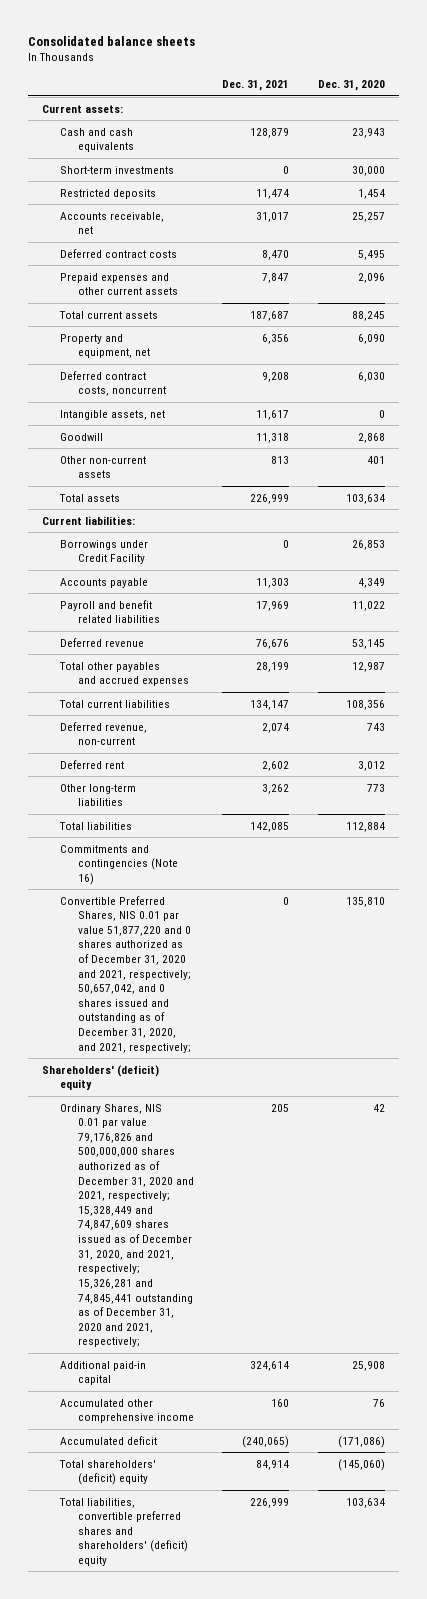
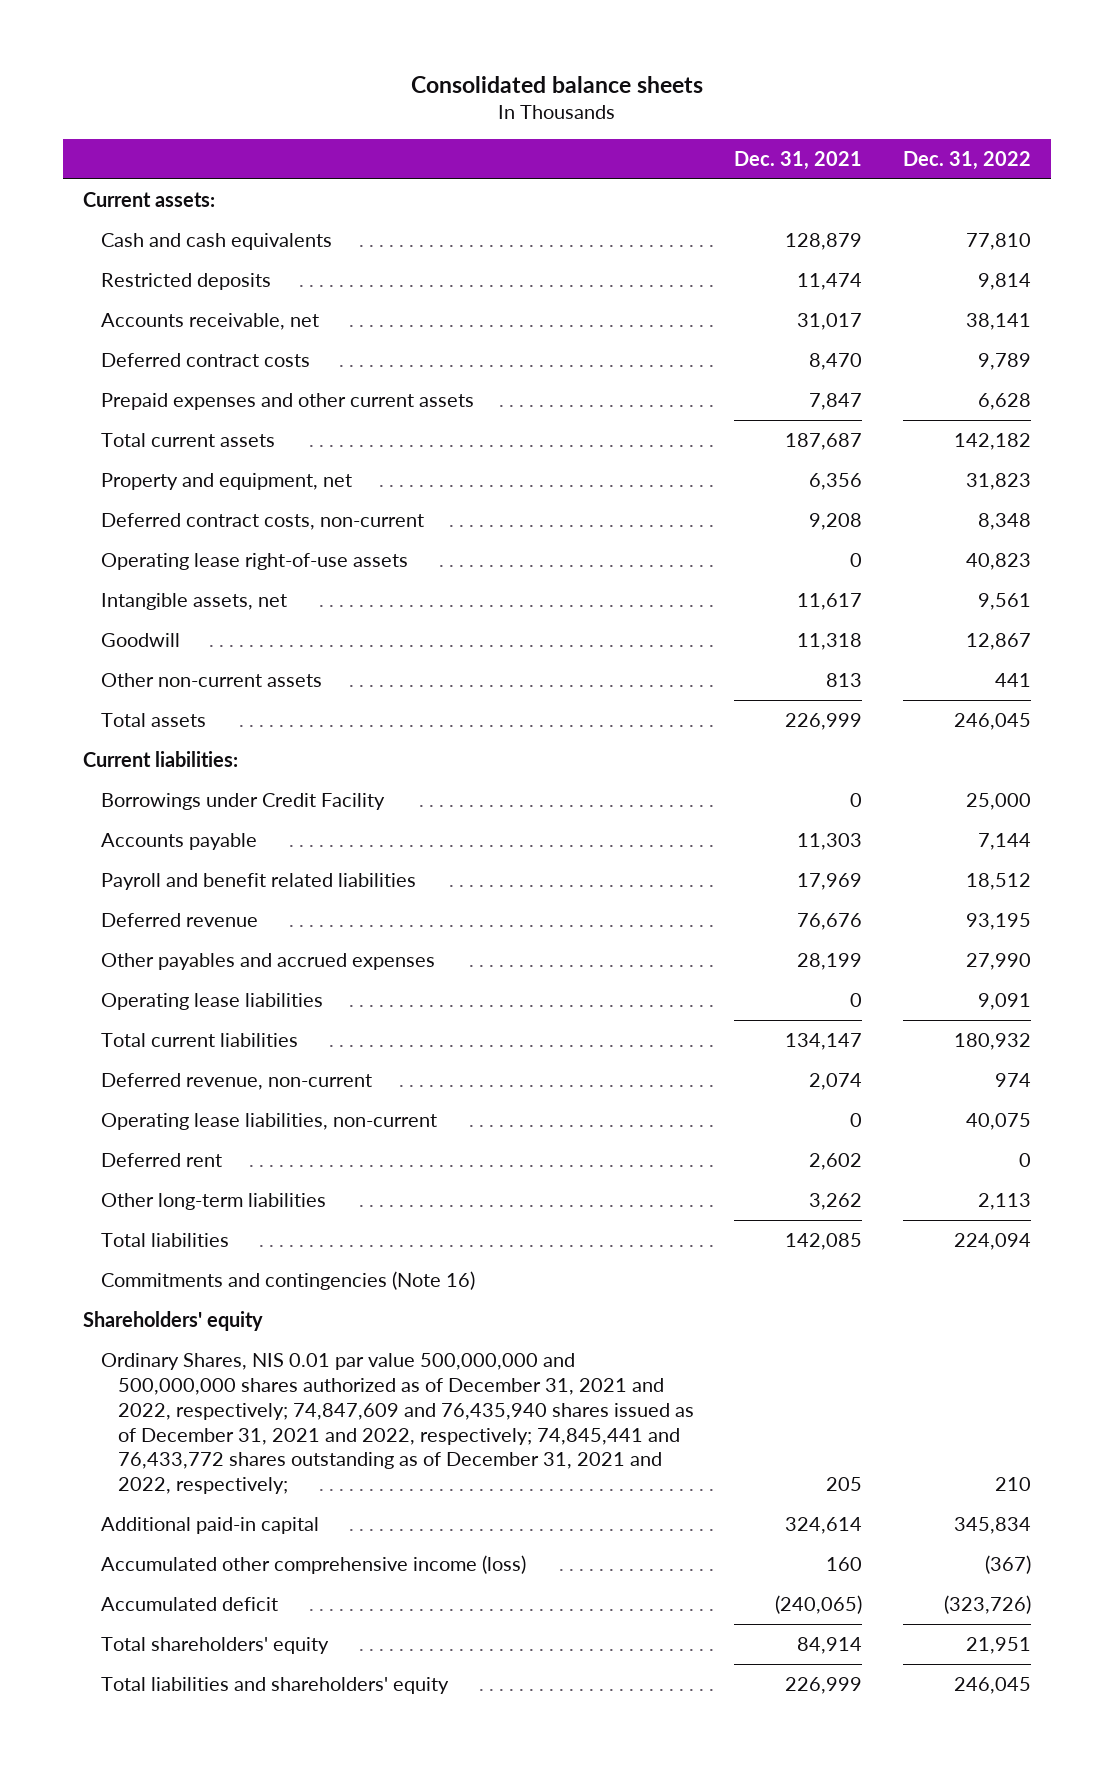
- | Dec. 31, 2021 | Dec. 31, 2020
+ | Dec. 31, 2021 | Dec. 31, 2022
- Short-term investments | 0 | 30,000
- Deferred contract costs, noncurrent | 9,208 | 6,030
+ Deferred contract costs, non-current | 9,208 | 8,348
+ Operating lease right-of-use assets | 0 | 40,823
- Total other payables and accrued expenses | 28,199 | 12,987
+ Other payables and accrued expenses | 28,199 | 27,990
+ Operating lease liabilities | 0 | 9,091
+ Operating lease liabilities, non-current | 0 | 40,075
- Convertible Preferred Shares, NIS 0.01 par value 51,877,220 and 0 shares authorized as of December 31, 2020 and 2021, respectively; 50,657,042, and 0 shares issued and outstanding as of December 31, 2020, and 2021, respectively; | 0 | 135,810
- Shareholders' (deficit) equity
- Ordinary Shares, NIS 0.01 par value 79,176,826 and 500,000,000 shares authorized as of December 31, 2020 and 2021, respectively; 15,328,449 and 74,847,609 shares issued as of December 31, 2020, and 2021, respectively; 15,326,281 and 74,845,441 outstanding as of December 31, 2020 and 2021, respectively; | 205 | 42
+ Shareholders' equity
+ Ordinary Shares, NIS 0.01 par value 500,000,000 and 500,000,000 shares authorized as of December 31, 2021 and 2022, respectively; 74,847,609 and 76,435,940 shares issued as of December 31, 2021 and 2022, respectively; 74,845,441 and 76,433,772 shares outstanding as of December 31, 2021 and 2022, respectively; | 205 | 210
- Accumulated other comprehensive income | 160 | 76
+ Accumulated other comprehensive income (loss) | 160 | (367)
- Total shareholders' (deficit) equity | 84,914 | (145,060)
- Total liabilities, convertible preferred shares and shareholders' (deficit) equity | 226,999 | 103,634
+ Total shareholders' equity | 84,914 | 21,951
+ Total liabilities and shareholders' equity | 226,999 | 246,045

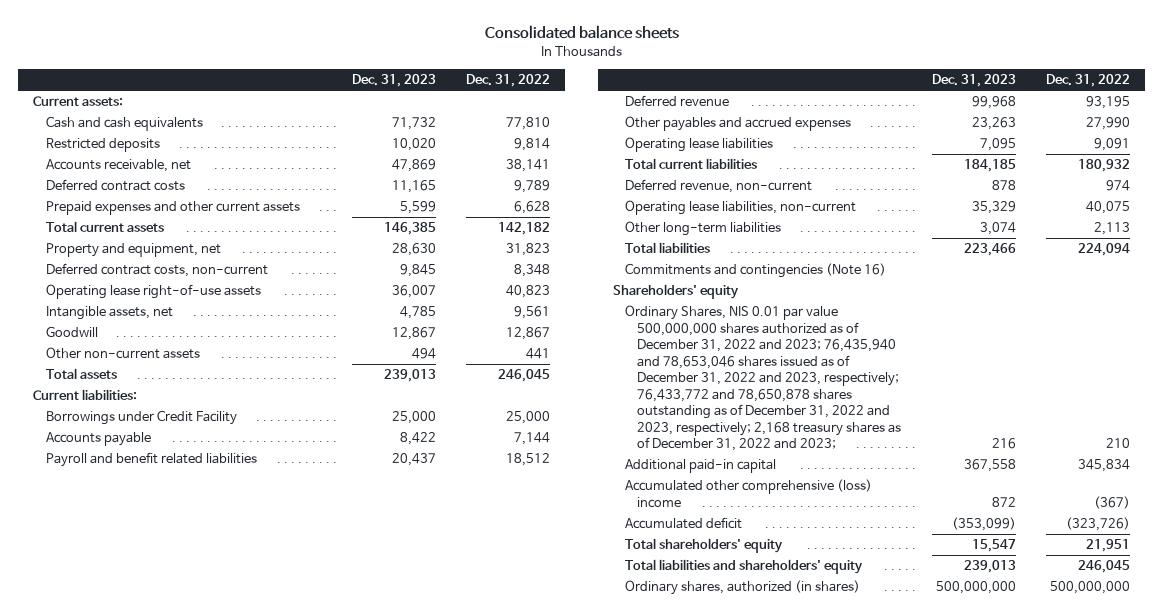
- | Dec. 31, 2021 | Dec. 31, 2022
+ | Dec. 31, 2023 | Dec. 31, 2022
- Deferred rent | 2,602 | 0
- Ordinary Shares, NIS 0.01 par value 500,000,000 and 500,000,000 shares authorized as of December 31, 2021 and 2022, respectively; 74,847,609 and 76,435,940 shares issued as of December 31, 2021 and 2022, respectively; 74,845,441 and 76,433,772 shares outstanding as of December 31, 2021 and 2022, respectively; | 205 | 210
+ Ordinary Shares, NIS 0.01 par value 500,000,000 shares authorized as of December 31, 2022 and 2023; 76,435,940 and 78,653,046 shares issued as of December 31, 2022 and 2023, respectively; 76,433,772 and 78,650,878 shares outstanding as of December 31, 2022 and 2023, respectively; 2,168 treasury shares as of December 31, 2022 and 2023; | 216 | 210
- Accumulated other comprehensive income (loss) | 160 | (367)
+ Accumulated other comprehensive (loss) income | 872 | (367)
+ Ordinary shares, authorized (in shares) | 500,000,000 | 500,000,000

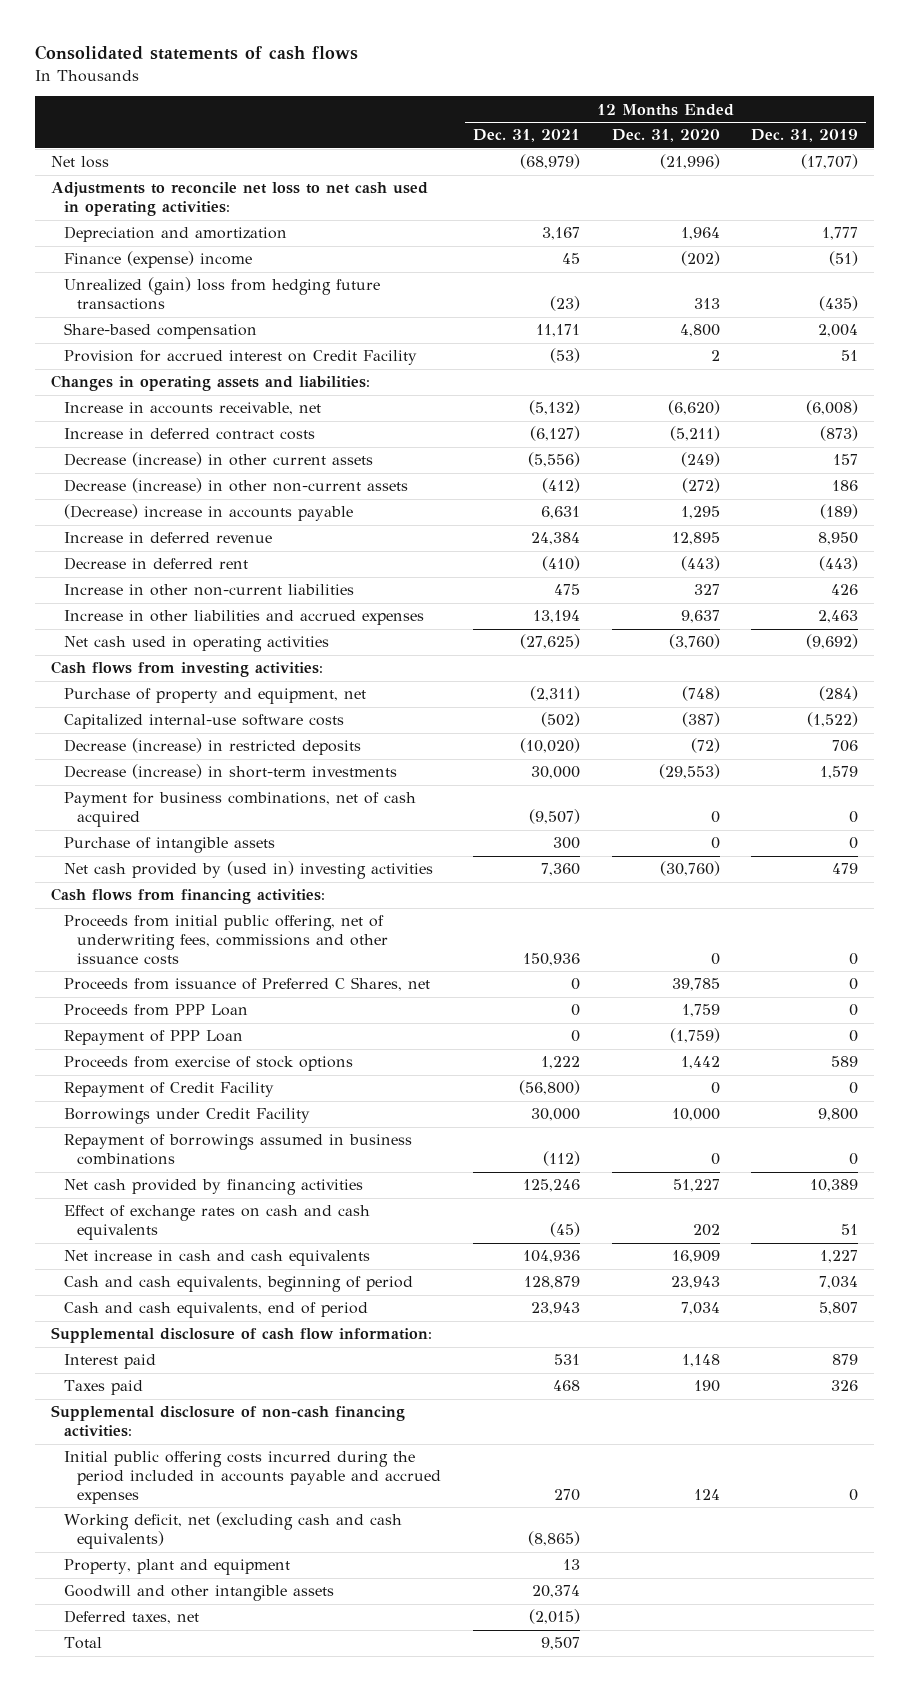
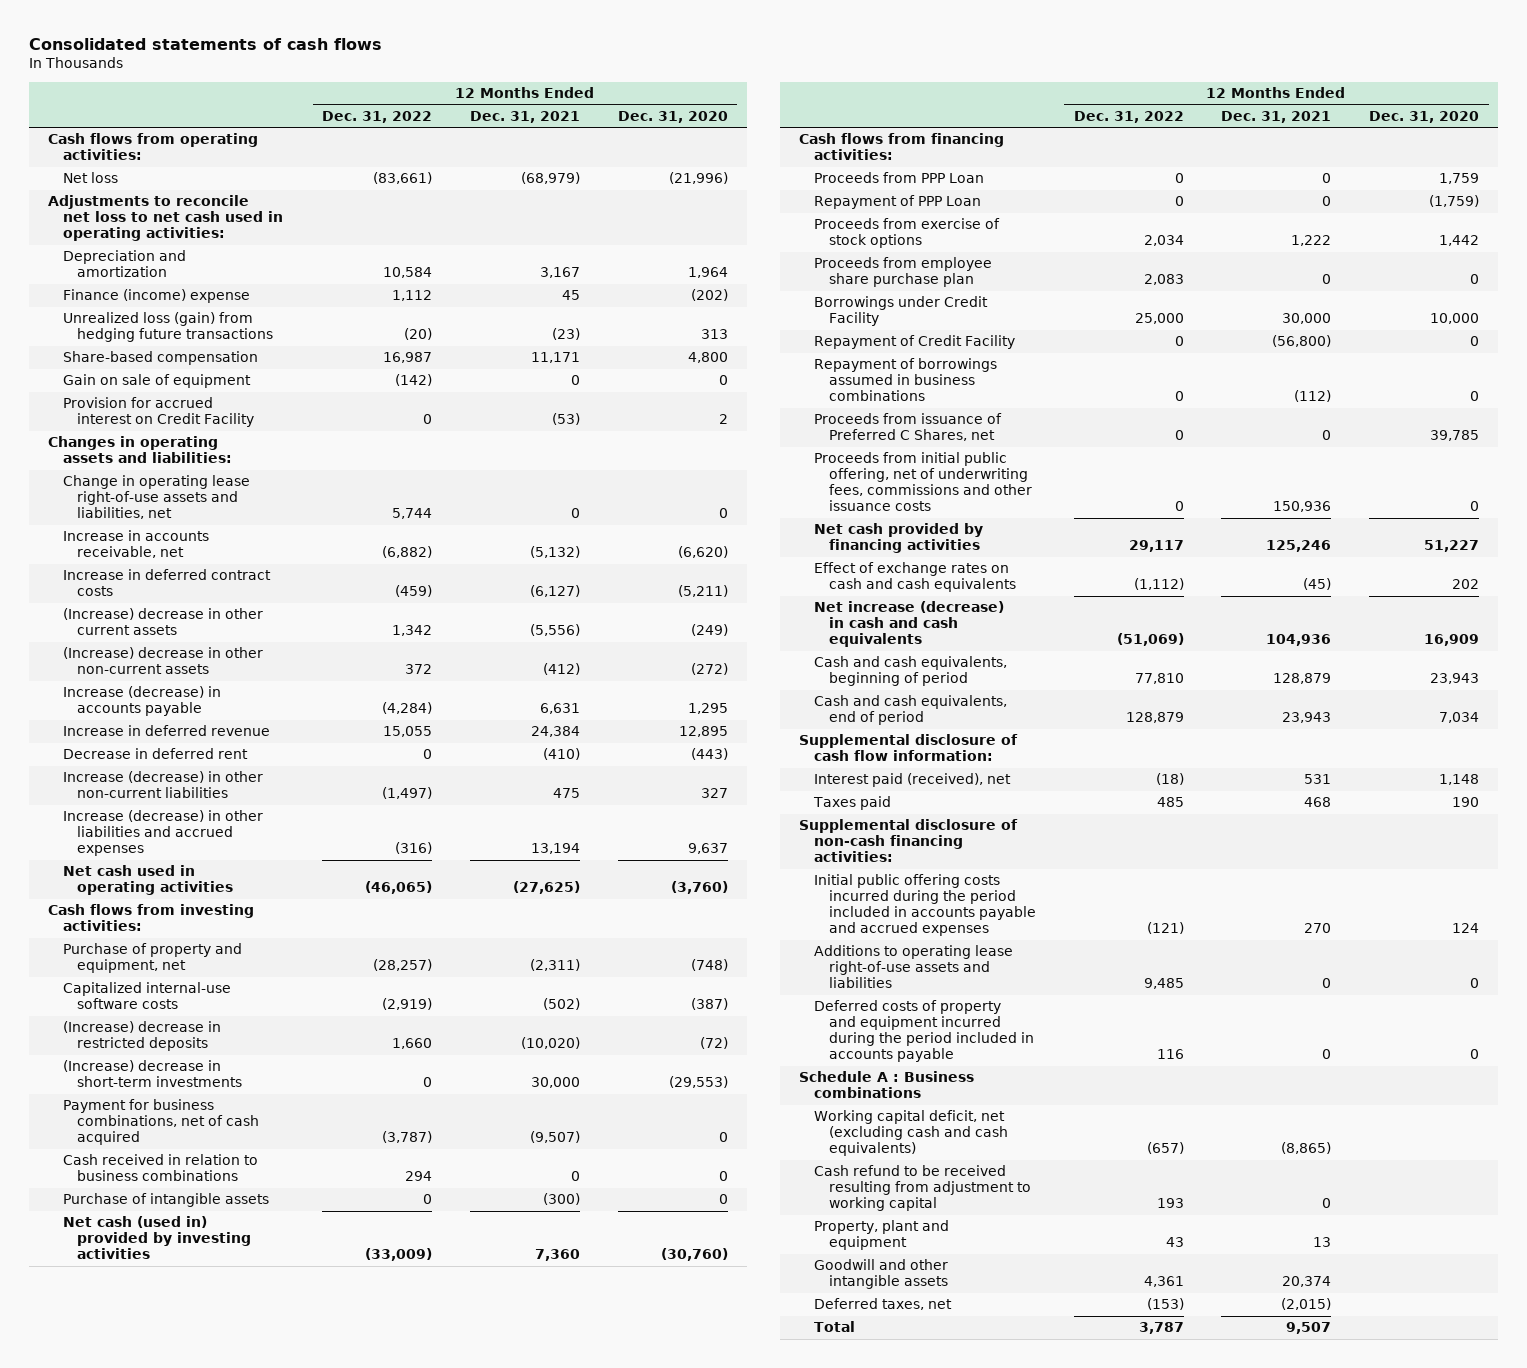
- | 12 Months Ended Dec. 31, 2021 | 12 Months Ended Dec. 31, 2020 | 12 Months Ended Dec. 31, 2019
+ | 12 Months Ended Dec. 31, 2022 | 12 Months Ended Dec. 31, 2021 | 12 Months Ended Dec. 31, 2020
+ Cash flows from operating activities:
- Finance (expense) income | 45 | (202) | (51)
- Unrealized (gain) loss from hedging future transactions | (23) | 313 | (435)
+ Finance (income) expense | 1,112 | 45 | (202)
+ Unrealized loss (gain) from hedging future transactions | (20) | (23) | 313
+ Gain on sale of equipment | (142) | 0 | 0
+ Change in operating lease right-of-use assets and liabilities, net | 5,744 | 0 | 0
- Decrease (increase) in other current assets | (5,556) | (249) | 157
- Decrease (increase) in other non-current assets | (412) | (272) | 186
- (Decrease) increase in accounts payable | 6,631 | 1,295 | (189)
+ (Increase) decrease in other current assets | 1,342 | (5,556) | (249)
+ (Increase) decrease in other non-current assets | 372 | (412) | (272)
+ Increase (decrease) in accounts payable | (4,284) | 6,631 | 1,295
- Increase in other non-current liabilities | 475 | 327 | 426
- Increase in other liabilities and accrued expenses | 13,194 | 9,637 | 2,463
+ Increase (decrease) in other non-current liabilities | (1,497) | 475 | 327
+ Increase (decrease) in other liabilities and accrued expenses | (316) | 13,194 | 9,637
- Decrease (increase) in restricted deposits | (10,020) | (72) | 706
- Decrease (increase) in short-term investments | 30,000 | (29,553) | 1,579
+ (Increase) decrease in restricted deposits | 1,660 | (10,020) | (72)
+ (Increase) decrease in short-term investments | 0 | 30,000 | (29,553)
- Purchase of intangible assets | 300 | 0 | 0
- Net cash provided by (used in) investing activities | 7,360 | (30,760) | 479
+ Cash received in relation to business combinations | 294 | 0 | 0
+ Purchase of intangible assets | 0 | (300) | 0
+ Net cash (used in) provided by investing activities | (33,009) | 7,360 | (30,760)
+ Proceeds from employee share purchase plan | 2,083 | 0 | 0
moved down: Repayment of Credit Facility | 0 | (56,800) | 0
moved down: Proceeds from issuance of Preferred C Shares, net | 0 | 0 | 39,785
moved down: Proceeds from initial public offering, net of underwriting fees, commissions and other issuance costs | 0 | 150,936 | 0
- Net increase in cash and cash equivalents | 104,936 | 16,909 | 1,227
+ Net increase (decrease) in cash and cash equivalents | (51,069) | 104,936 | 16,909
- Interest paid | 531 | 1,148 | 879
+ Interest paid (received), net | (18) | 531 | 1,148
- Working deficit, net (excluding cash and cash equivalents) | (8,865) | |
+ Additions to operating lease right-of-use assets and liabilities | 9,485 | 0 | 0
+ Deferred costs of property and equipment incurred during the period included in accounts payable | 116 | 0 | 0
+ Schedule A : Business combinations
+ Working capital deficit, net (excluding cash and cash equivalents) | (657) | (8,865) |
+ Cash refund to be received resulting from adjustment to working capital | 193 | 0 |

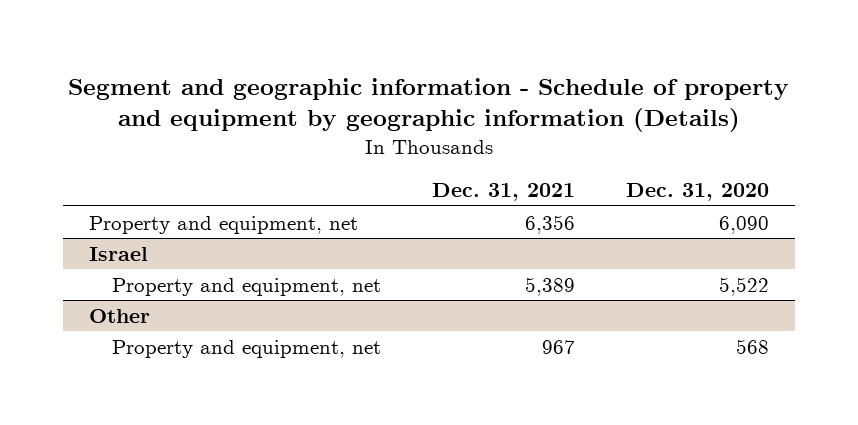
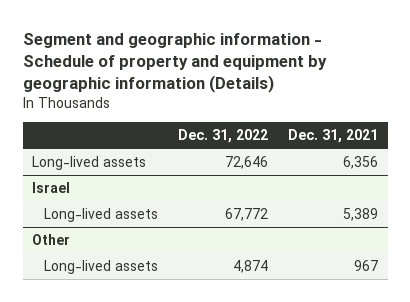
- | Dec. 31, 2021 | Dec. 31, 2020
+ | Dec. 31, 2022 | Dec. 31, 2021
- Property and equipment, net | 6,356 | 6,090
+ Long-lived assets | 72,646 | 6,356
@ Israel
- Property and equipment, net | 5,389 | 5,522
+ Long-lived assets | 67,772 | 5,389
@ Other
- Property and equipment, net | 967 | 568
+ Long-lived assets | 4,874 | 967

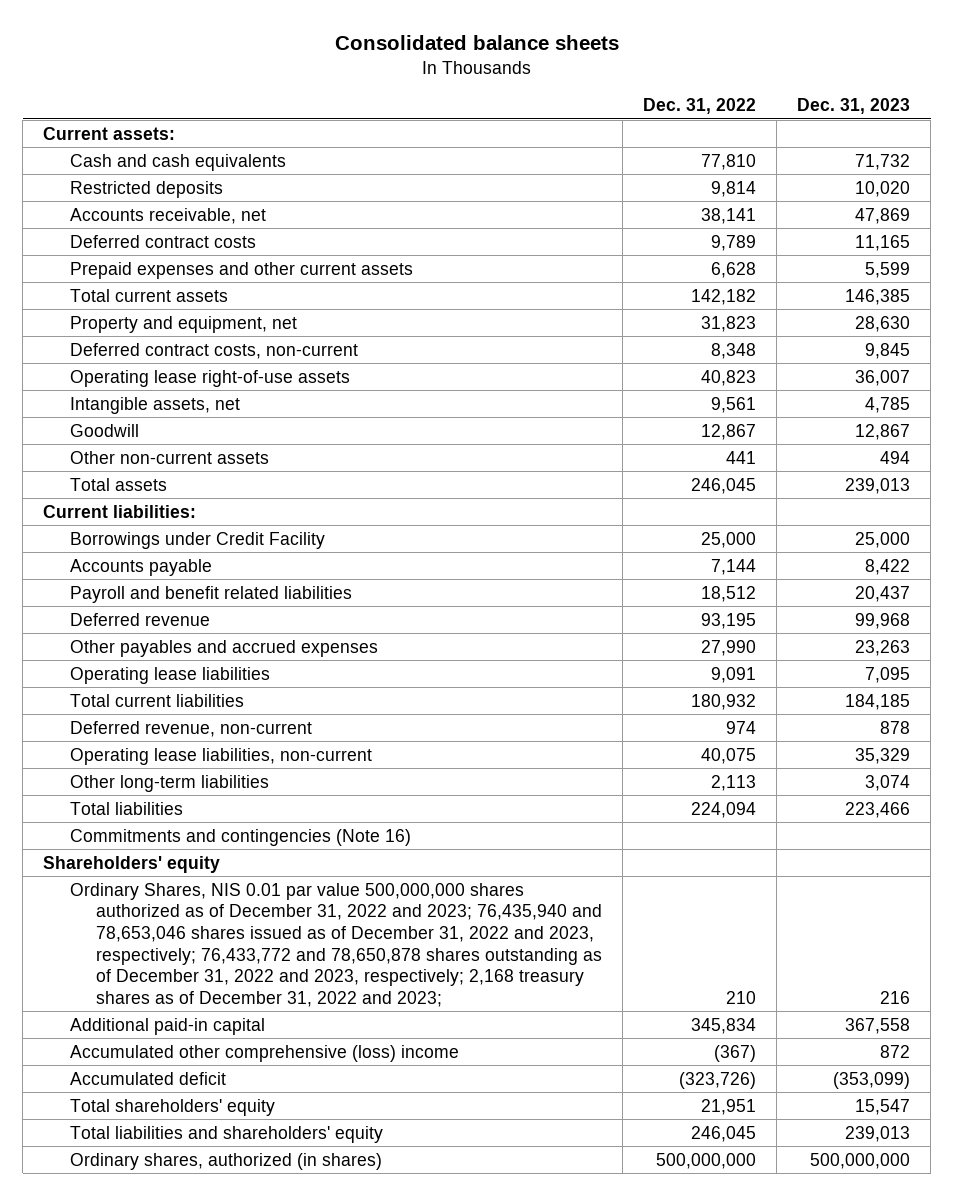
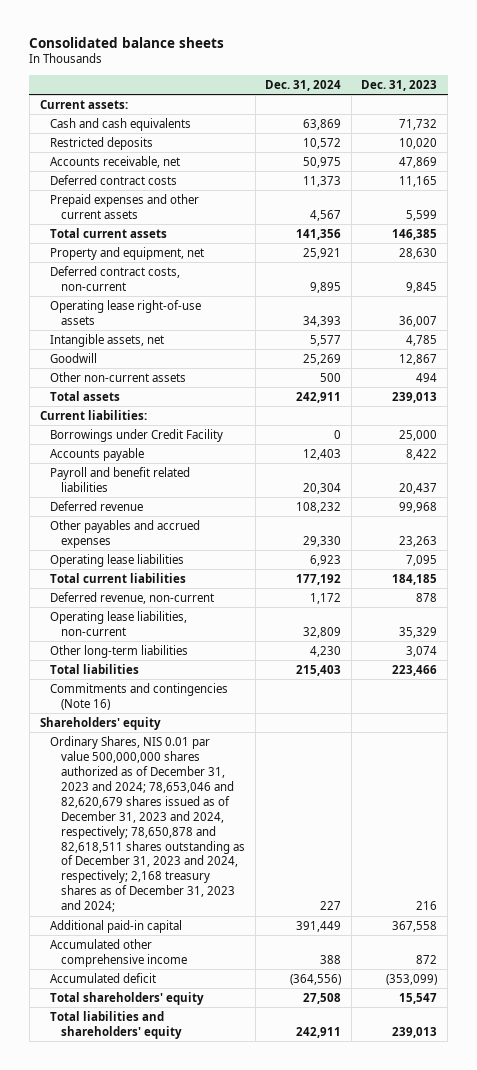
- | Dec. 31, 2022 | Dec. 31, 2023
+ | Dec. 31, 2024 | Dec. 31, 2023
- Ordinary Shares, NIS 0.01 par value 500,000,000 shares authorized as of December 31, 2022 and 2023; 76,435,940 and 78,653,046 shares issued as of December 31, 2022 and 2023, respectively; 76,433,772 and 78,650,878 shares outstanding as of December 31, 2022 and 2023, respectively; 2,168 treasury shares as of December 31, 2022 and 2023; | 210 | 216
+ Ordinary Shares, NIS 0.01 par value 500,000,000 shares authorized as of December 31, 2023 and 2024; 78,653,046 and 82,620,679 shares issued as of December 31, 2023 and 2024, respectively; 78,650,878 and 82,618,511 shares outstanding as of December 31, 2023 and 2024, respectively; 2,168 treasury shares as of December 31, 2023 and 2024; | 227 | 216
- Accumulated other comprehensive (loss) income | (367) | 872
+ Accumulated other comprehensive income | 388 | 872
- Ordinary shares, authorized (in shares) | 500,000,000 | 500,000,000

